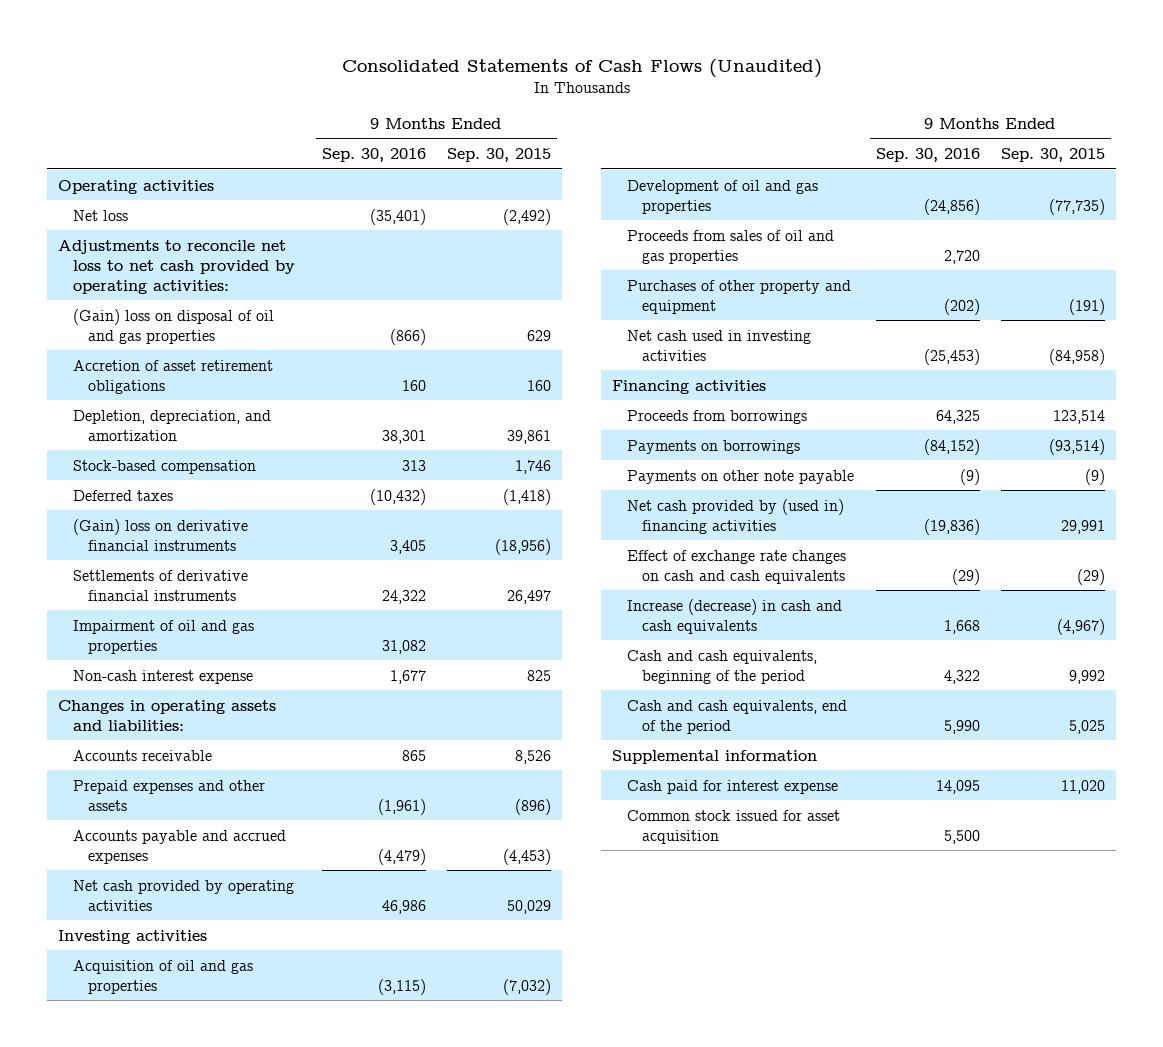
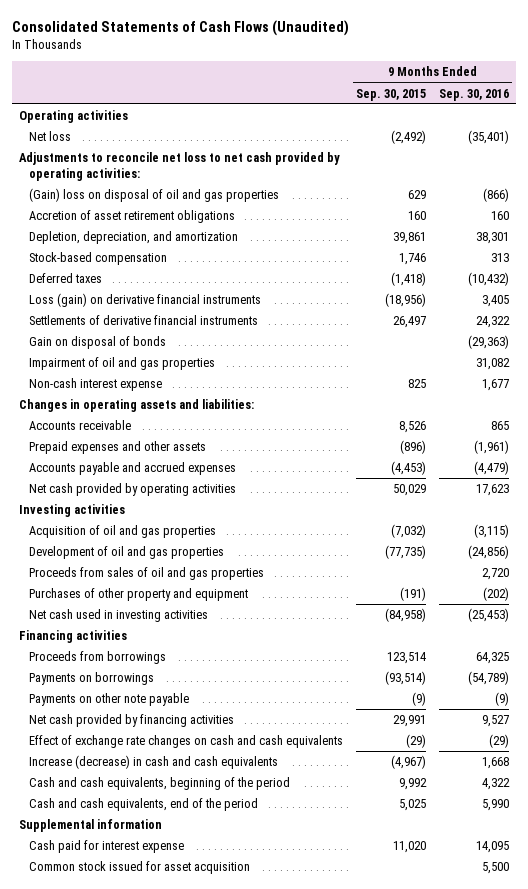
- | 9 Months Ended Sep. 30, 2016 | 9 Months Ended Sep. 30, 2015
+ | 9 Months Ended Sep. 30, 2015 | 9 Months Ended Sep. 30, 2016
- (Gain) loss on derivative financial instruments | 3,405 | (18,956)
+ Loss (gain) on derivative financial instruments | (18,956) | 3,405
+ Gain on disposal of bonds | | (29,363)
- Net cash provided by operating activities | 46,986 | 50,029
+ Net cash provided by operating activities | 50,029 | 17,623
- Payments on borrowings | (84,152) | (93,514)
+ Payments on borrowings | (93,514) | (54,789)
- Net cash provided by (used in) financing activities | (19,836) | 29,991
+ Net cash provided by financing activities | 29,991 | 9,527

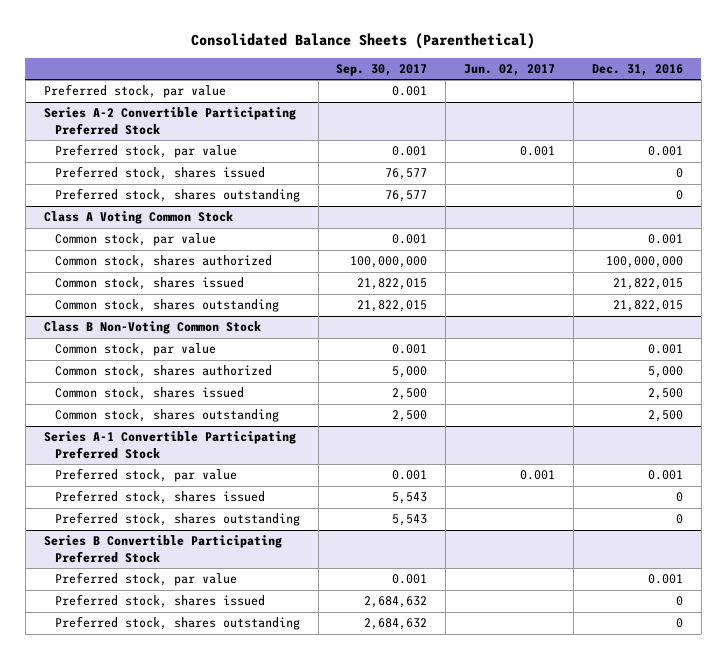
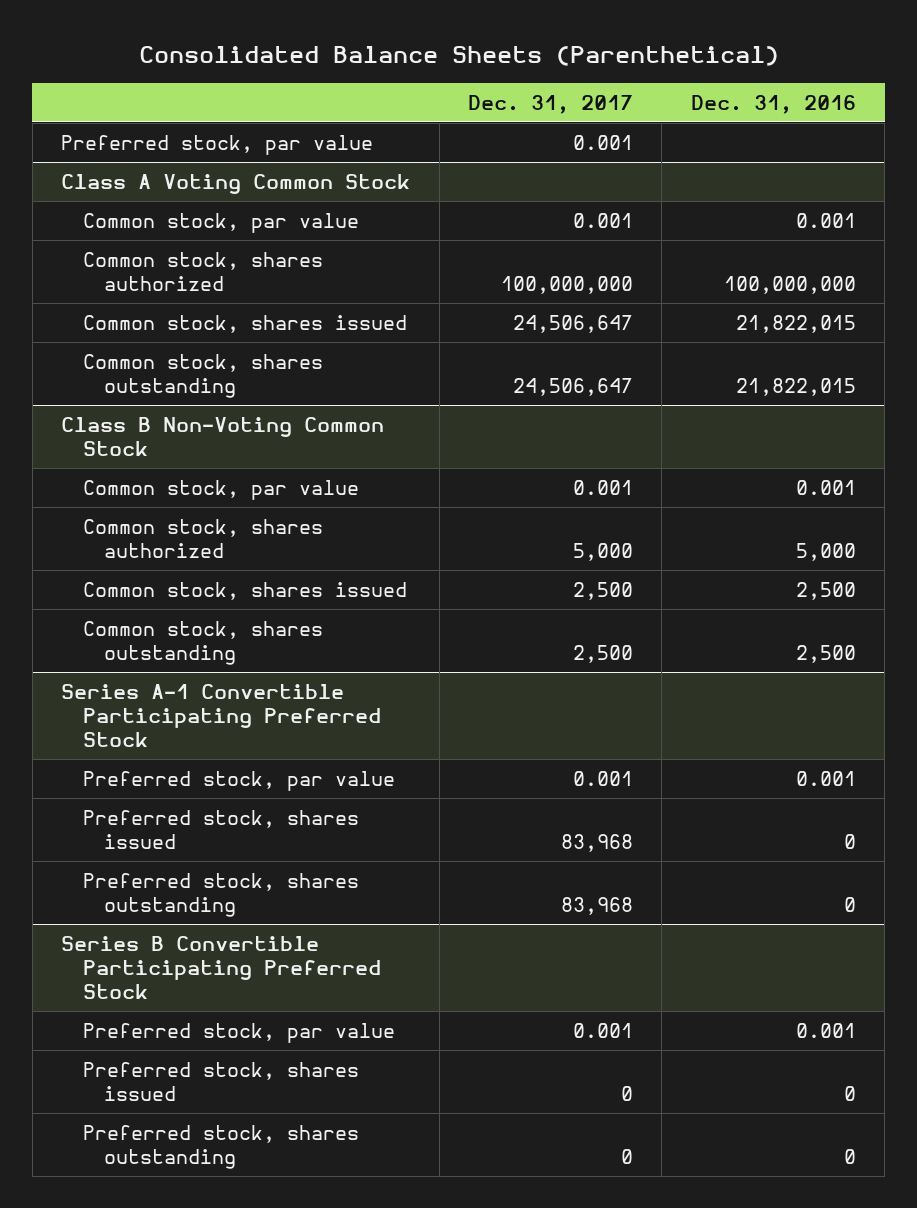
- | Sep. 30, 2017 | Jun. 02, 2017 | Dec. 31, 2016
+ | Dec. 31, 2017 | Dec. 31, 2016
- Series A-2 Convertible Participating Preferred Stock
- Preferred stock, par value | 0.001 | 0.001 | 0.001
- Preferred stock, shares issued | 76,577 | | 0
- Preferred stock, shares outstanding | 76,577 | | 0

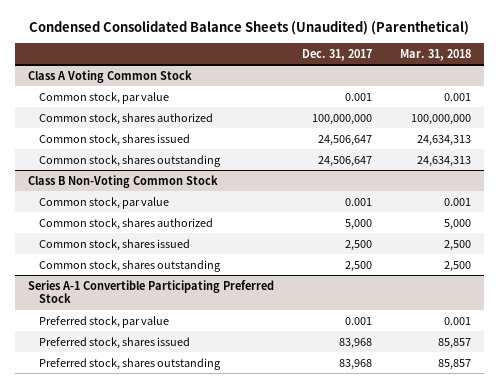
- Consolidated Balance Sheets (Parenthetical)
+ Condensed Consolidated Balance Sheets (Unaudited) (Parenthetical)
- | Dec. 31, 2017 | Dec. 31, 2016
+ | Dec. 31, 2017 | Mar. 31, 2018
- Preferred stock, par value | 0.001 |
- Series B Convertible Participating Preferred Stock
- Preferred stock, par value | 0.001 | 0.001
- Preferred stock, shares issued | 0 | 0
- Preferred stock, shares outstanding | 0 | 0

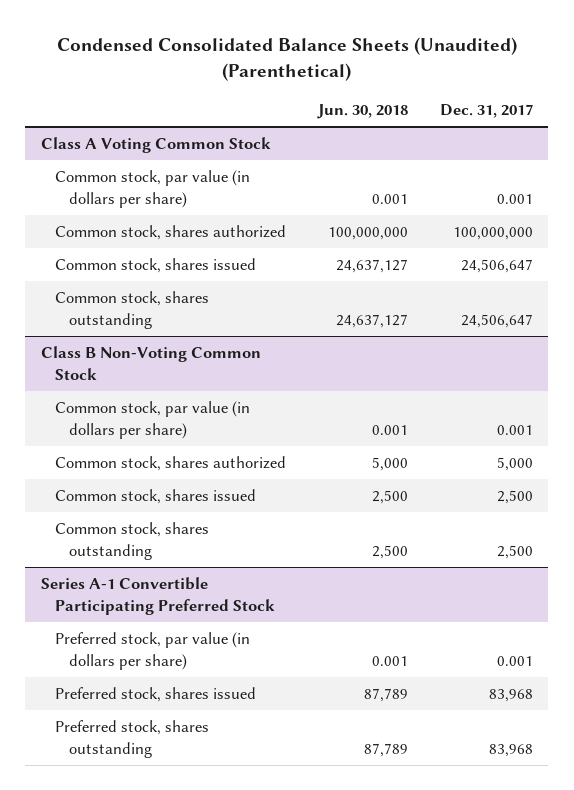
- | Dec. 31, 2017 | Mar. 31, 2018
+ | Jun. 30, 2018 | Dec. 31, 2017
@ Class A Voting Common Stock
- Common stock, par value | 0.001 | 0.001
+ Common stock, par value (in dollars per share) | 0.001 | 0.001
@ Class B Non-Voting Common Stock
- Common stock, par value | 0.001 | 0.001
+ Common stock, par value (in dollars per share) | 0.001 | 0.001
@ Series A-1 Convertible Participating Preferred Stock
- Preferred stock, par value | 0.001 | 0.001
+ Preferred stock, par value (in dollars per share) | 0.001 | 0.001

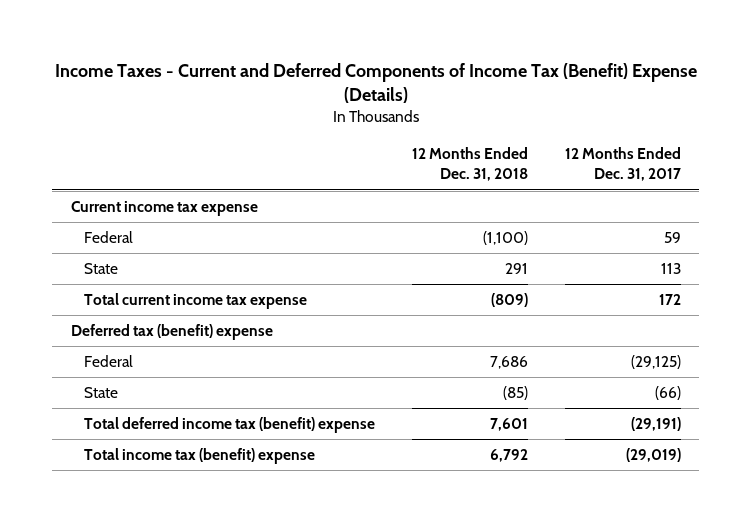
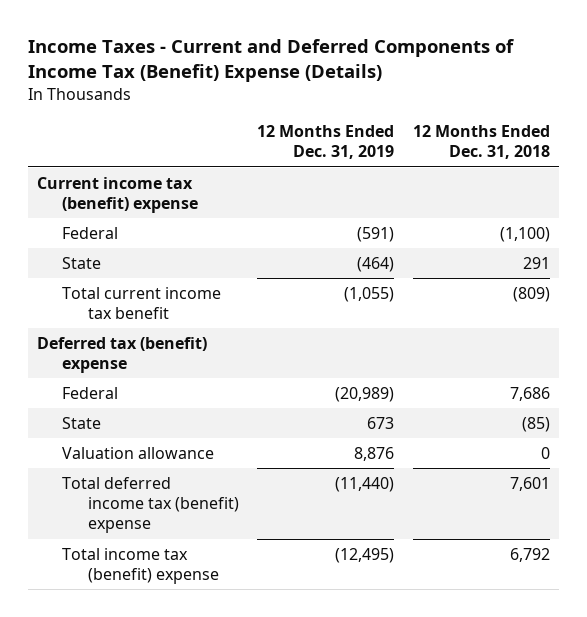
- | 12 Months Ended Dec. 31, 2018 | 12 Months Ended Dec. 31, 2017
+ | 12 Months Ended Dec. 31, 2019 | 12 Months Ended Dec. 31, 2018
- Current income tax expense
+ Current income tax (benefit) expense
- Total current income tax expense | (809) | 172
+ Total current income tax benefit | (1,055) | (809)
+ Valuation allowance | 8,876 | 0

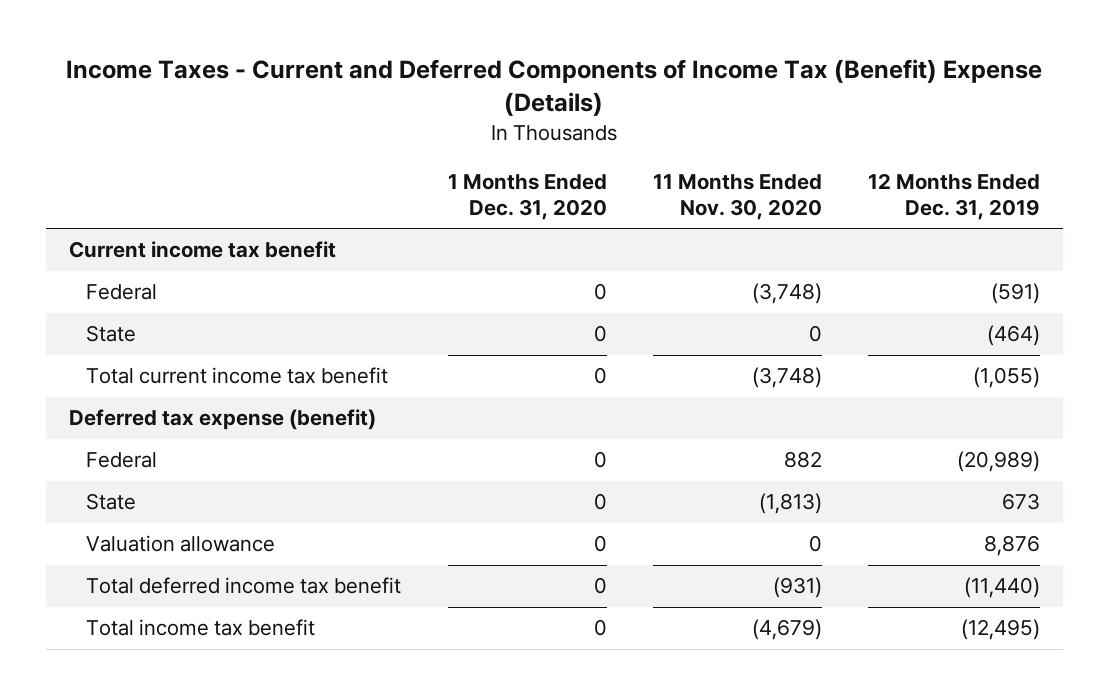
- | 12 Months Ended Dec. 31, 2019 | 12 Months Ended Dec. 31, 2018
+ | 1 Months Ended Dec. 31, 2020 | 11 Months Ended Nov. 30, 2020 | 12 Months Ended Dec. 31, 2019
- Current income tax (benefit) expense
+ Current income tax benefit
- Deferred tax (benefit) expense
+ Deferred tax expense (benefit)
- Total deferred income tax (benefit) expense | (11,440) | 7,601
- Total income tax (benefit) expense | (12,495) | 6,792
+ Total deferred income tax benefit | 0 | (931) | (11,440)
+ Total income tax benefit | 0 | (4,679) | (12,495)

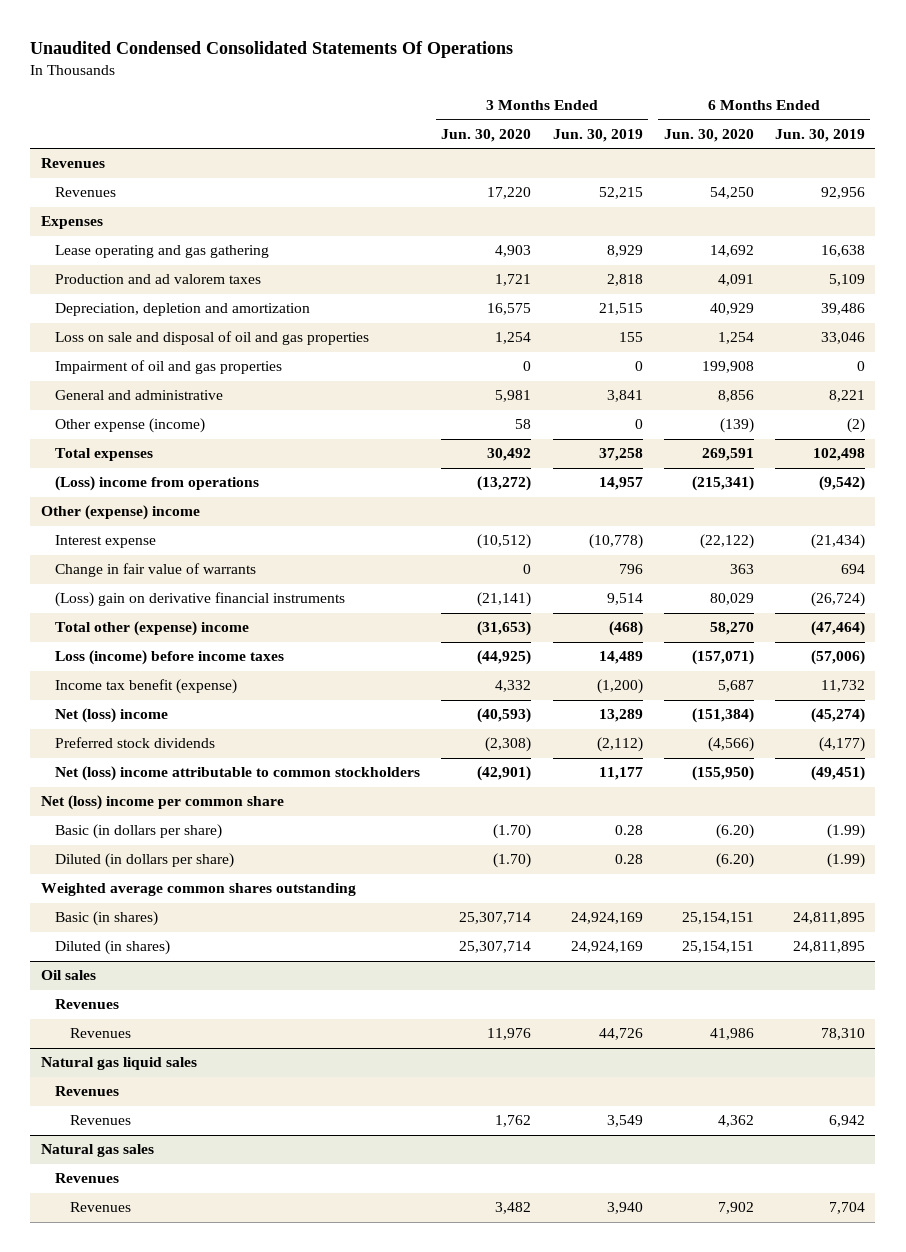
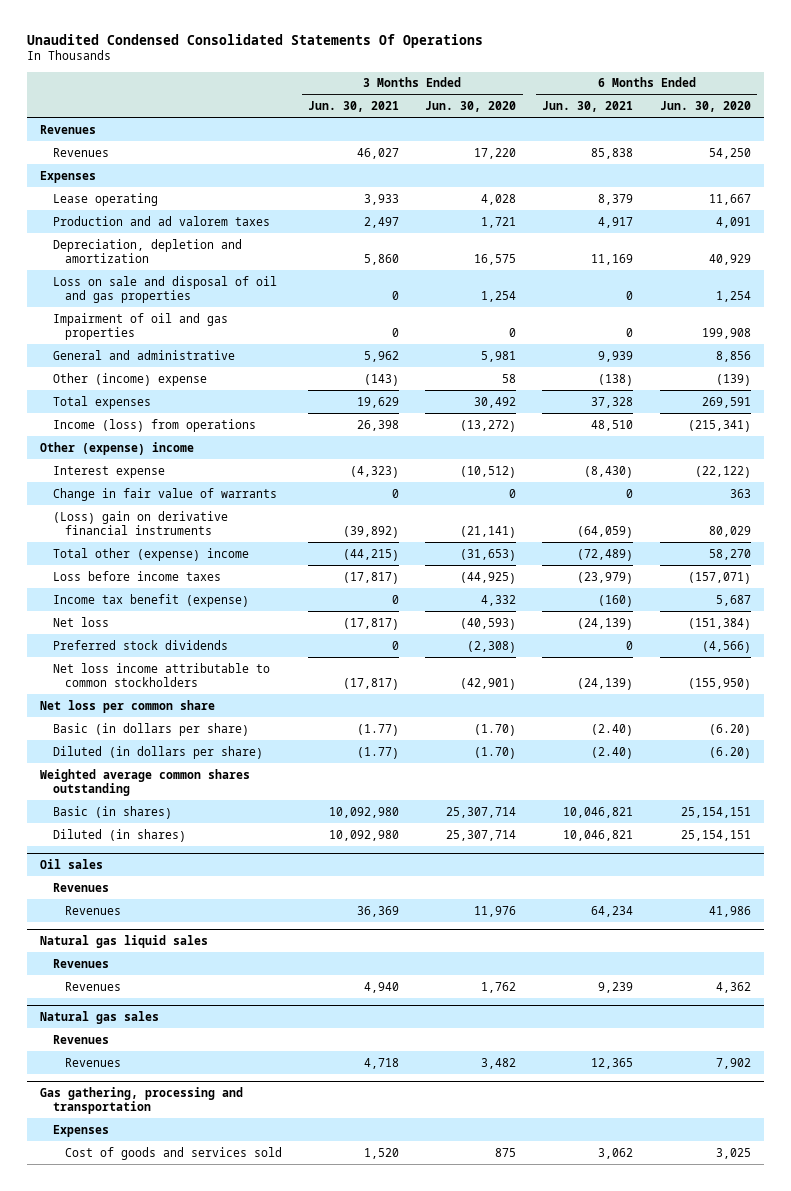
- | 3 Months Ended Jun. 30, 2020 | 3 Months Ended Jun. 30, 2019 | 6 Months Ended Jun. 30, 2020 | 6 Months Ended Jun. 30, 2019
+ | 3 Months Ended Jun. 30, 2021 | 3 Months Ended Jun. 30, 2020 | 6 Months Ended Jun. 30, 2021 | 6 Months Ended Jun. 30, 2020
- Lease operating and gas gathering | 4,903 | 8,929 | 14,692 | 16,638
+ Lease operating | 3,933 | 4,028 | 8,379 | 11,667
- Other expense (income) | 58 | 0 | (139) | (2)
+ Other (income) expense | (143) | 58 | (138) | (139)
- (Loss) income from operations | (13,272) | 14,957 | (215,341) | (9,542)
+ Income (loss) from operations | 26,398 | (13,272) | 48,510 | (215,341)
- Loss (income) before income taxes | (44,925) | 14,489 | (157,071) | (57,006)
+ Loss before income taxes | (17,817) | (44,925) | (23,979) | (157,071)
- Net (loss) income | (40,593) | 13,289 | (151,384) | (45,274)
+ Net loss | (17,817) | (40,593) | (24,139) | (151,384)
- Net (loss) income attributable to common stockholders | (42,901) | 11,177 | (155,950) | (49,451)
- Net (loss) income per common share
+ Net loss income attributable to common stockholders | (17,817) | (42,901) | (24,139) | (155,950)
+ Net loss per common share
+ Gas gathering, processing and transportation
+ Expenses
+ Cost of goods and services sold | 1,520 | 875 | 3,062 | 3,025

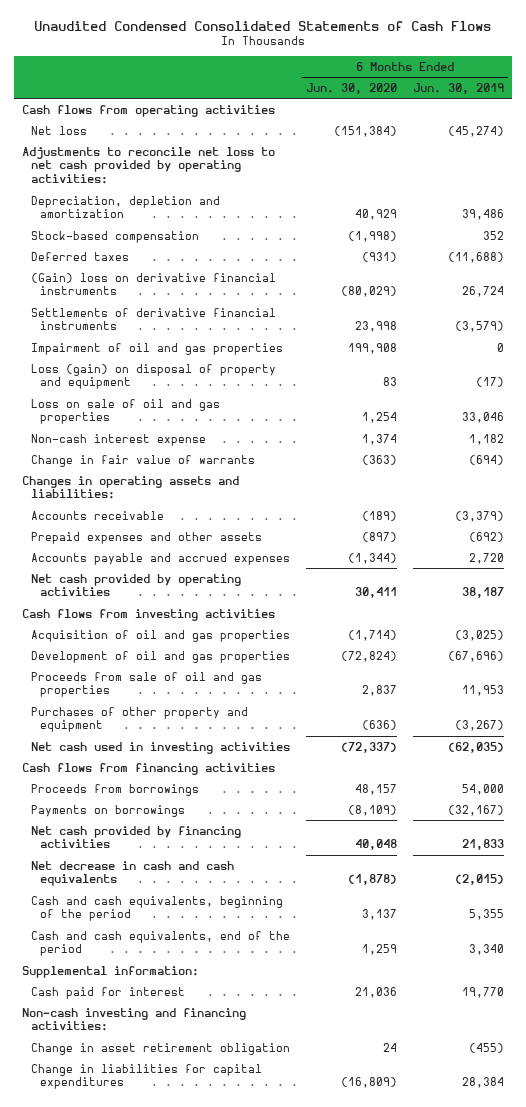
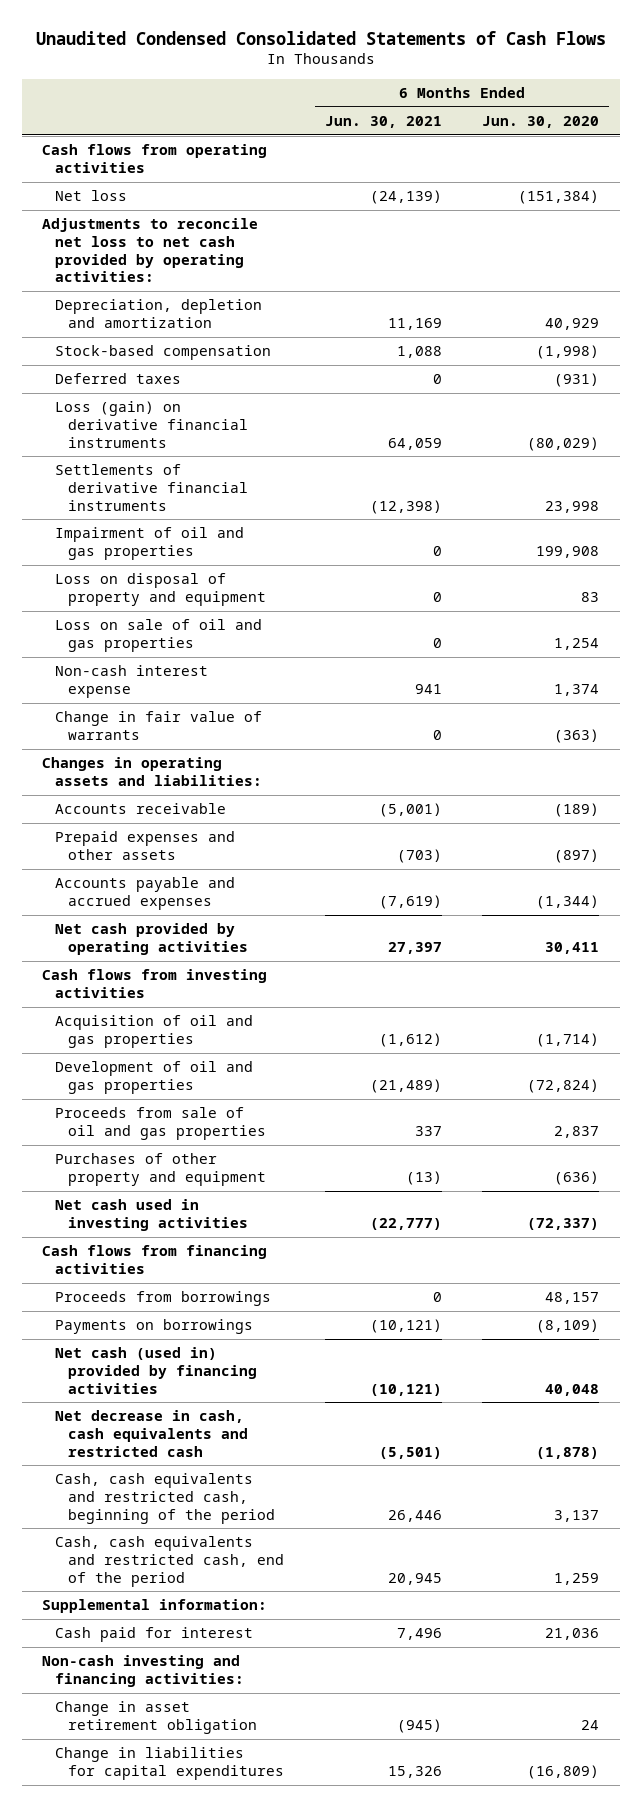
- | 6 Months Ended Jun. 30, 2020 | 6 Months Ended Jun. 30, 2019
+ | 6 Months Ended Jun. 30, 2021 | 6 Months Ended Jun. 30, 2020
- (Gain) loss on derivative financial instruments | (80,029) | 26,724
+ Loss (gain) on derivative financial instruments | 64,059 | (80,029)
- Loss (gain) on disposal of property and equipment | 83 | (17)
+ Loss on disposal of property and equipment | 0 | 83
- Net cash provided by financing activities | 40,048 | 21,833
- Net decrease in cash and cash equivalents | (1,878) | (2,015)
- Cash and cash equivalents, beginning of the period | 3,137 | 5,355
- Cash and cash equivalents, end of the period | 1,259 | 3,340
+ Net cash (used in) provided by financing activities | (10,121) | 40,048
+ Net decrease in cash, cash equivalents and restricted cash | (5,501) | (1,878)
+ Cash, cash equivalents and restricted cash, beginning of the period | 26,446 | 3,137
+ Cash, cash equivalents and restricted cash, end of the period | 20,945 | 1,259

